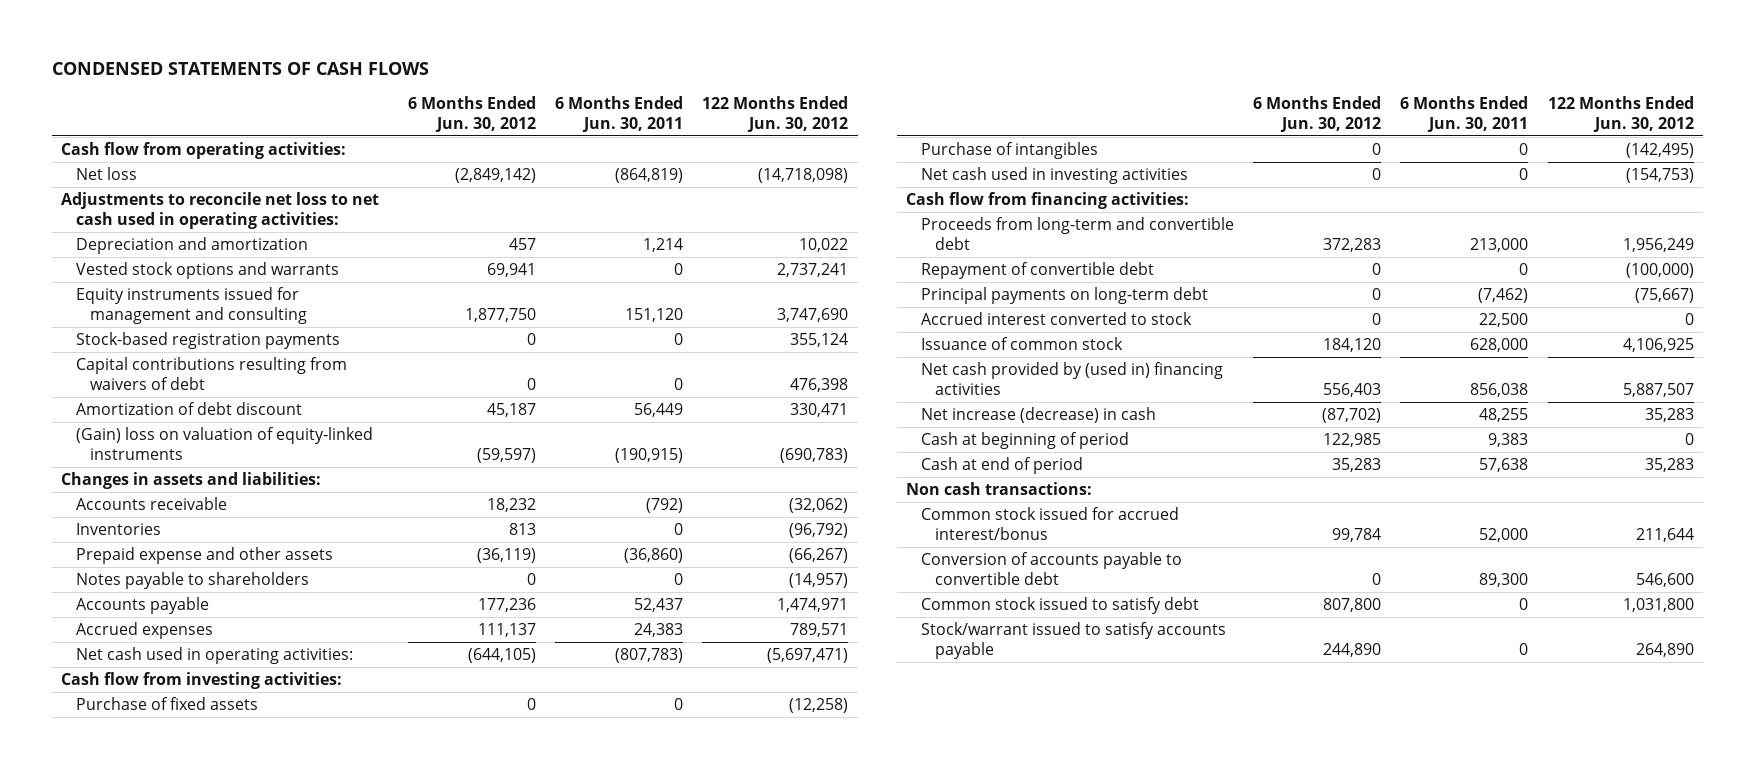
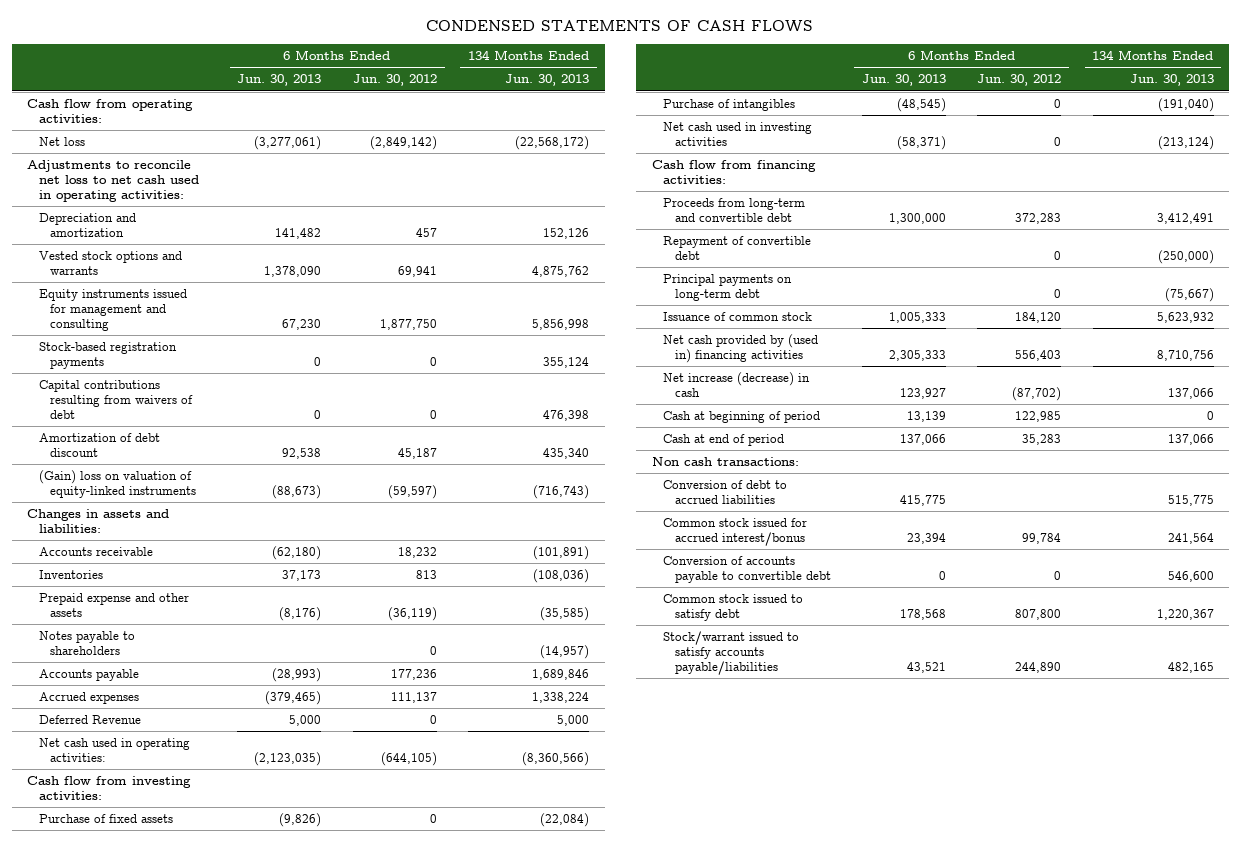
- | 6 Months Ended Jun. 30, 2012 | 6 Months Ended Jun. 30, 2011 | 122 Months Ended Jun. 30, 2012
+ | 6 Months Ended Jun. 30, 2013 | 6 Months Ended Jun. 30, 2012 | 134 Months Ended Jun. 30, 2013
+ Deferred Revenue | 5,000 | 0 | 5,000
- Accrued interest converted to stock | 0 | 22,500 | 0
+ Conversion of debt to accrued liabilities | 415,775 | | 515,775
- Stock/warrant issued to satisfy accounts payable | 244,890 | 0 | 264,890
+ Stock/warrant issued to satisfy accounts payable/liabilities | 43,521 | 244,890 | 482,165

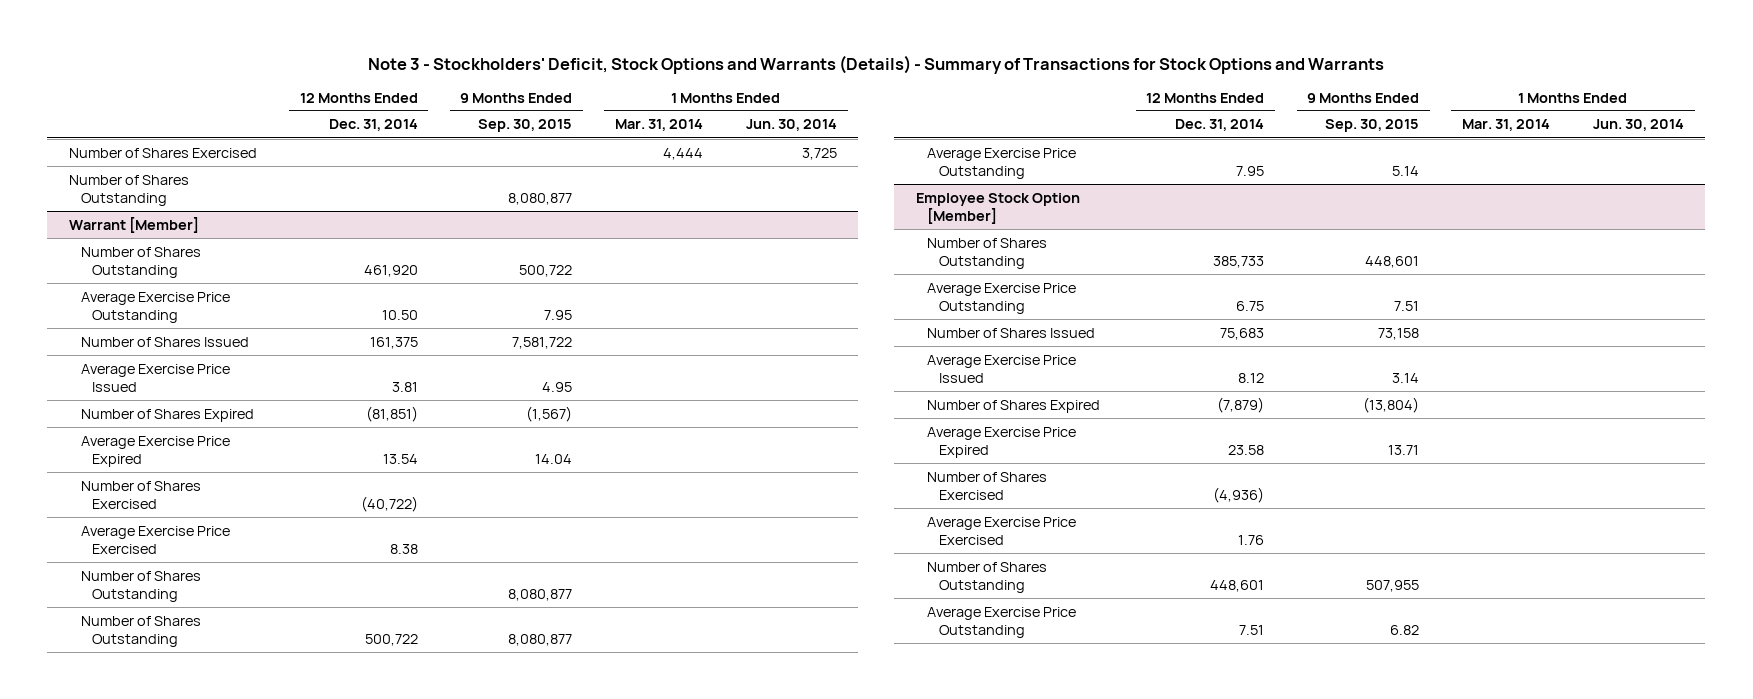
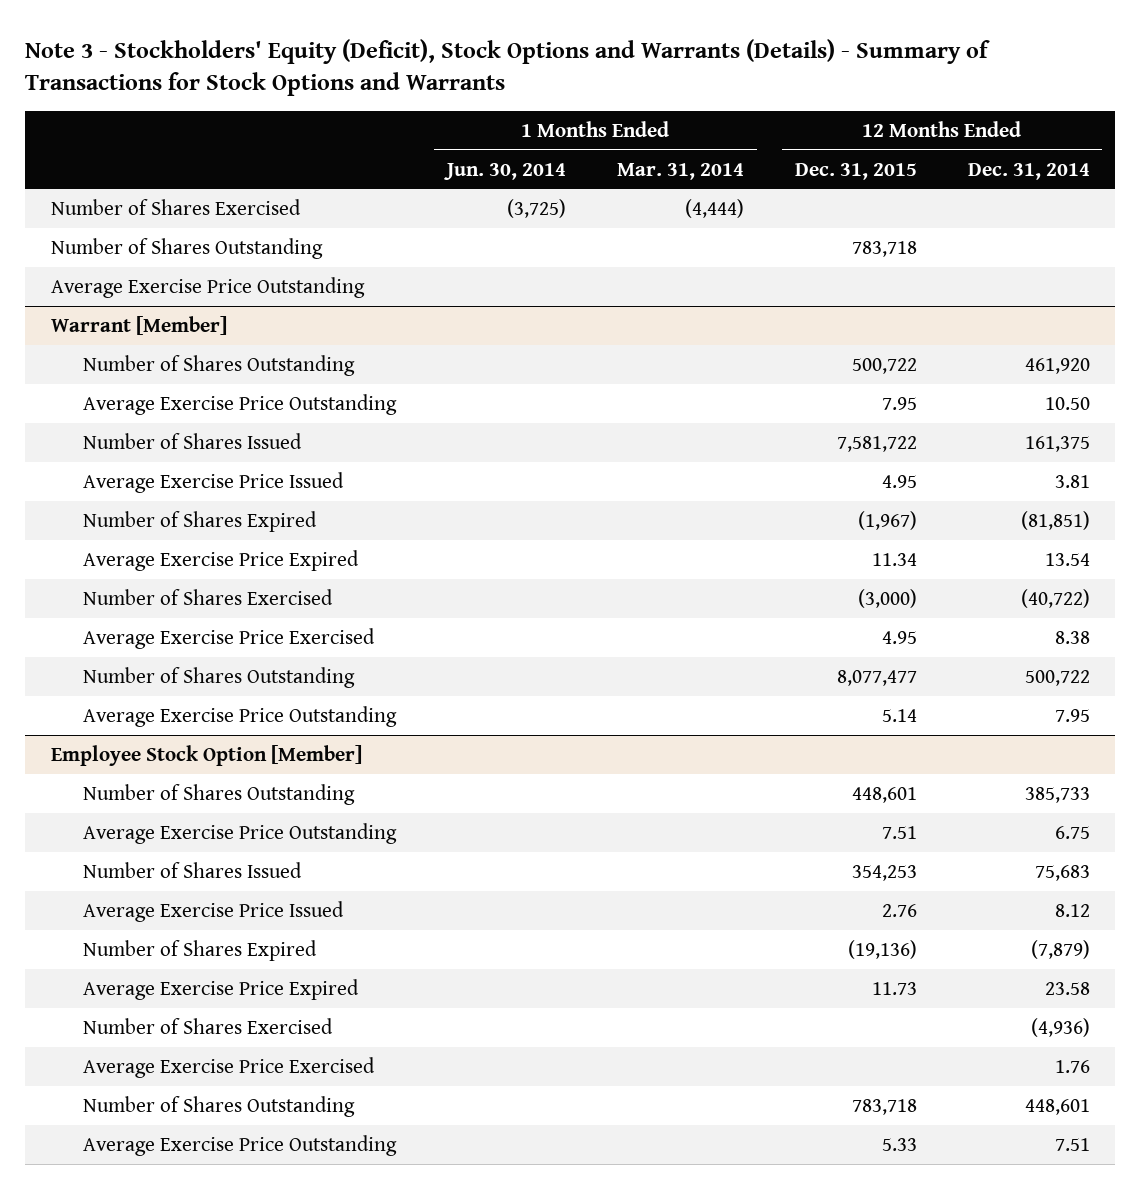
- Note 3 - Stockholders' Deficit, Stock Options and Warrants (Details) - Summary of Transactions for Stock Options and Warrants
+ Note 3 - Stockholders' Equity (Deficit), Stock Options and Warrants (Details) - Summary of Transactions for Stock Options and Warrants
- | 12 Months Ended Dec. 31, 2014 | 9 Months Ended Sep. 30, 2015 | 1 Months Ended Mar. 31, 2014 | 1 Months Ended Jun. 30, 2014
+ | 1 Months Ended Jun. 30, 2014 | 1 Months Ended Mar. 31, 2014 | 12 Months Ended Dec. 31, 2015 | 12 Months Ended Dec. 31, 2014
- Number of Shares Exercised | | | 4,444 | 3,725
+ Number of Shares Exercised | (3,725) | (4,444) | |
+ Average Exercise Price Outstanding
@ Warrant [Member]
- Number of Shares Outstanding | | 8,080,877 | |

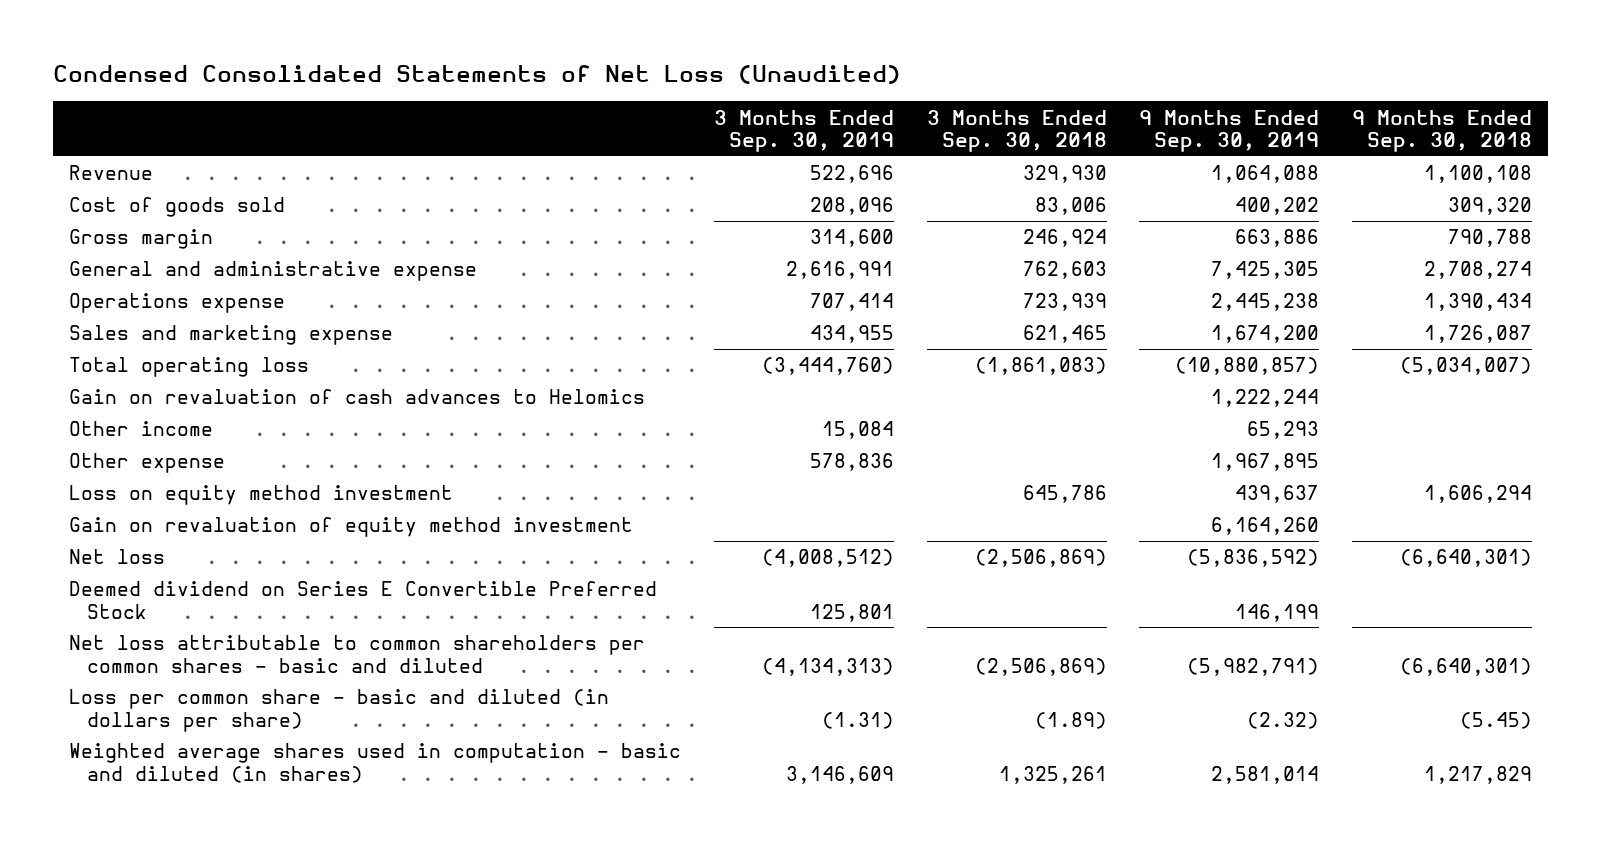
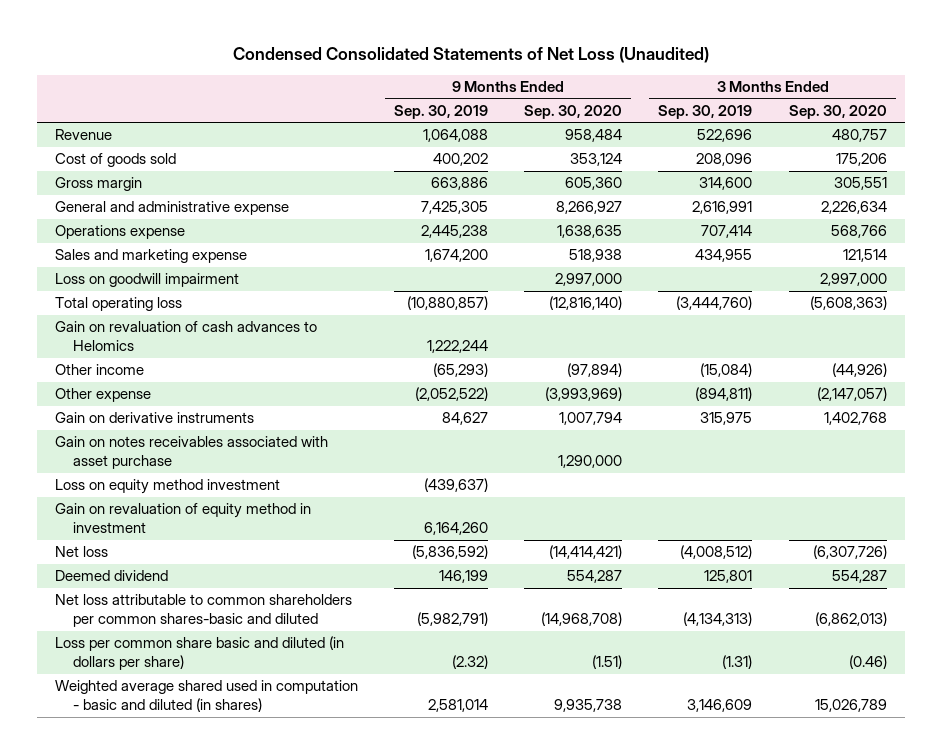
- | 3 Months Ended Sep. 30, 2019 | 3 Months Ended Sep. 30, 2018 | 9 Months Ended Sep. 30, 2019 | 9 Months Ended Sep. 30, 2018
+ | 9 Months Ended Sep. 30, 2019 | 9 Months Ended Sep. 30, 2020 | 3 Months Ended Sep. 30, 2019 | 3 Months Ended Sep. 30, 2020
+ Loss on goodwill impairment | | 2,997,000 | | 2,997,000
- Other income | 15,084 | | 65,293 |
- Other expense | 578,836 | | 1,967,895 |
- Loss on equity method investment | | 645,786 | 439,637 | 1,606,294
- Gain on revaluation of equity method investment | | | 6,164,260 |
+ Other income | (65,293) | (97,894) | (15,084) | (44,926)
+ Other expense | (2,052,522) | (3,993,969) | (894,811) | (2,147,057)
+ Gain on derivative instruments | 84,627 | 1,007,794 | 315,975 | 1,402,768
+ Gain on notes receivables associated with asset purchase | | 1,290,000 | |
+ Loss on equity method investment | (439,637) | | |
+ Gain on revaluation of equity method in investment | 6,164,260 | | |
- Deemed dividend on Series E Convertible Preferred Stock | 125,801 | | 146,199 |
- Net loss attributable to common shareholders per common shares - basic and diluted | (4,134,313) | (2,506,869) | (5,982,791) | (6,640,301)
- Loss per common share - basic and diluted (in dollars per share) | (1.31) | (1.89) | (2.32) | (5.45)
- Weighted average shares used in computation - basic and diluted (in shares) | 3,146,609 | 1,325,261 | 2,581,014 | 1,217,829
+ Deemed dividend | 146,199 | 554,287 | 125,801 | 554,287
+ Net loss attributable to common shareholders per common shares-basic and diluted | (5,982,791) | (14,968,708) | (4,134,313) | (6,862,013)
+ Loss per common share basic and diluted (in dollars per share) | (2.32) | (1.51) | (1.31) | (0.46)
+ Weighted average shared used in computation - basic and diluted (in shares) | 2,581,014 | 9,935,738 | 3,146,609 | 15,026,789

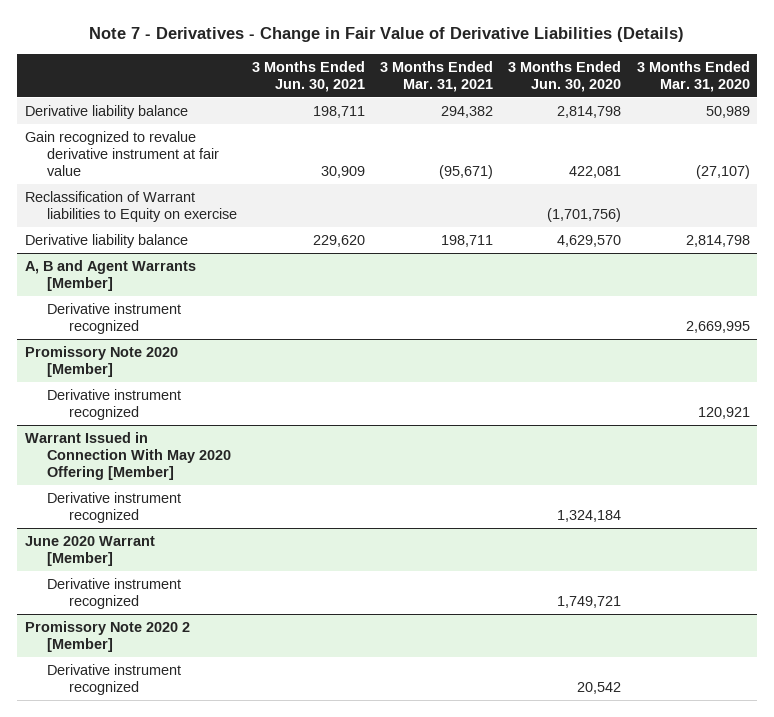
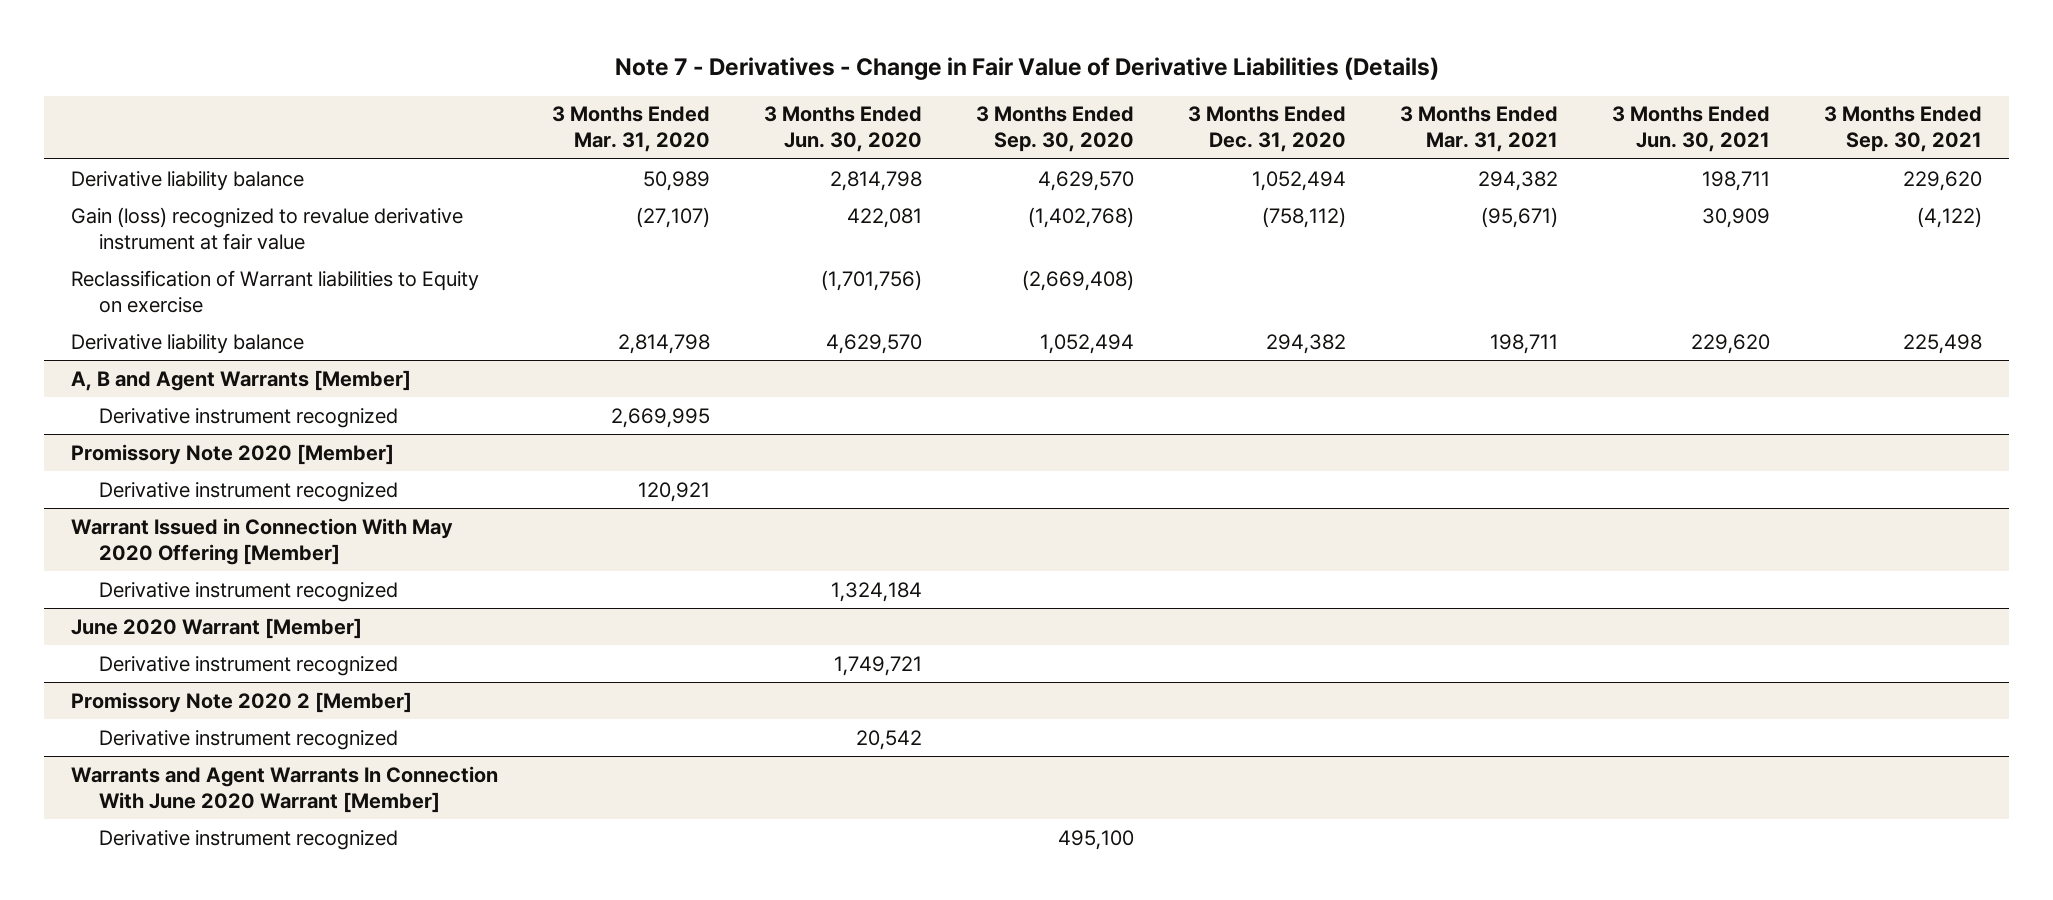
- | 3 Months Ended Jun. 30, 2021 | 3 Months Ended Mar. 31, 2021 | 3 Months Ended Jun. 30, 2020 | 3 Months Ended Mar. 31, 2020
+ | 3 Months Ended Mar. 31, 2020 | 3 Months Ended Jun. 30, 2020 | 3 Months Ended Sep. 30, 2020 | 3 Months Ended Dec. 31, 2020 | 3 Months Ended Mar. 31, 2021 | 3 Months Ended Jun. 30, 2021 | 3 Months Ended Sep. 30, 2021
- Gain recognized to revalue derivative instrument at fair value | 30,909 | (95,671) | 422,081 | (27,107)
+ Gain (loss) recognized to revalue derivative instrument at fair value | (27,107) | 422,081 | (1,402,768) | (758,112) | (95,671) | 30,909 | (4,122)
+ Warrants and Agent Warrants In Connection With June 2020 Warrant [Member]
+ Derivative instrument recognized | | | 495,100 | | | |

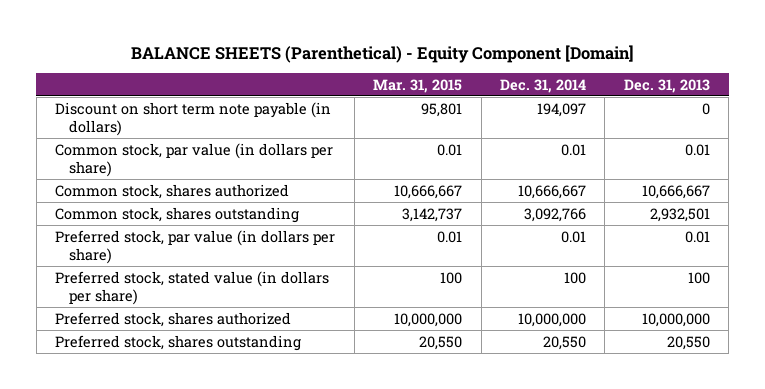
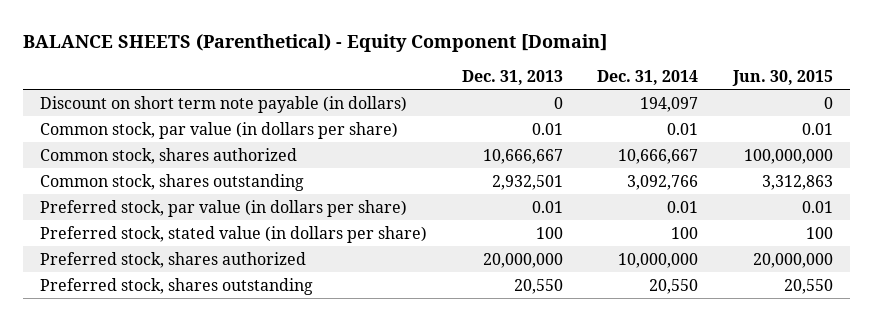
- | Mar. 31, 2015 | Dec. 31, 2014 | Dec. 31, 2013
+ | Dec. 31, 2013 | Dec. 31, 2014 | Jun. 30, 2015
- Preferred stock, shares authorized | 10,000,000 | 10,000,000 | 10,000,000
+ Preferred stock, shares authorized | 20,000,000 | 10,000,000 | 20,000,000

